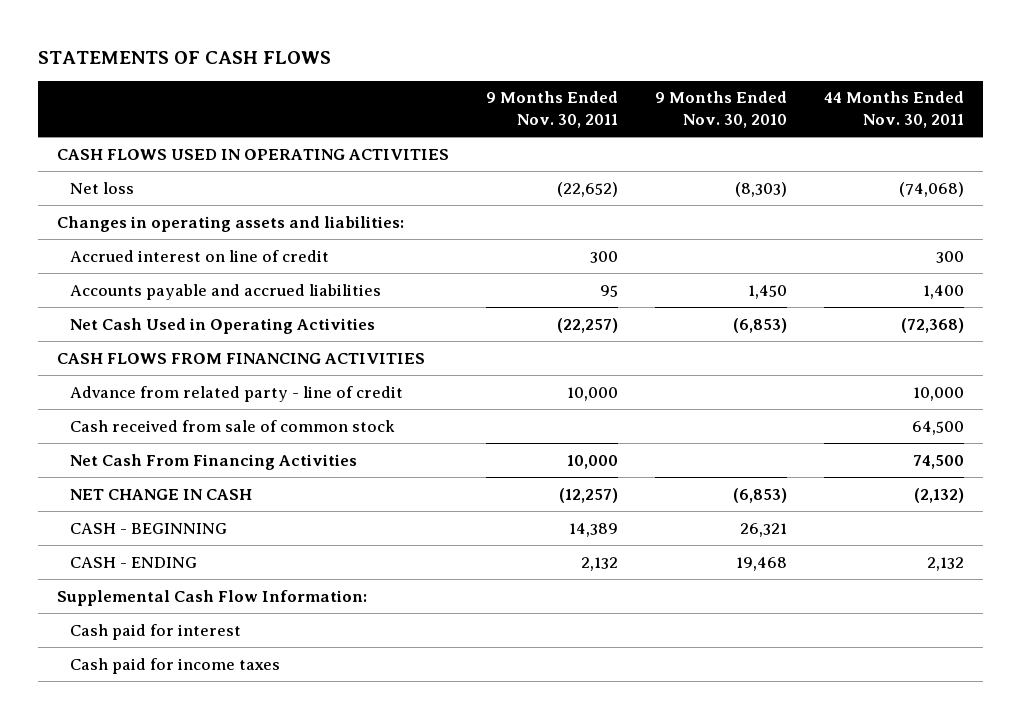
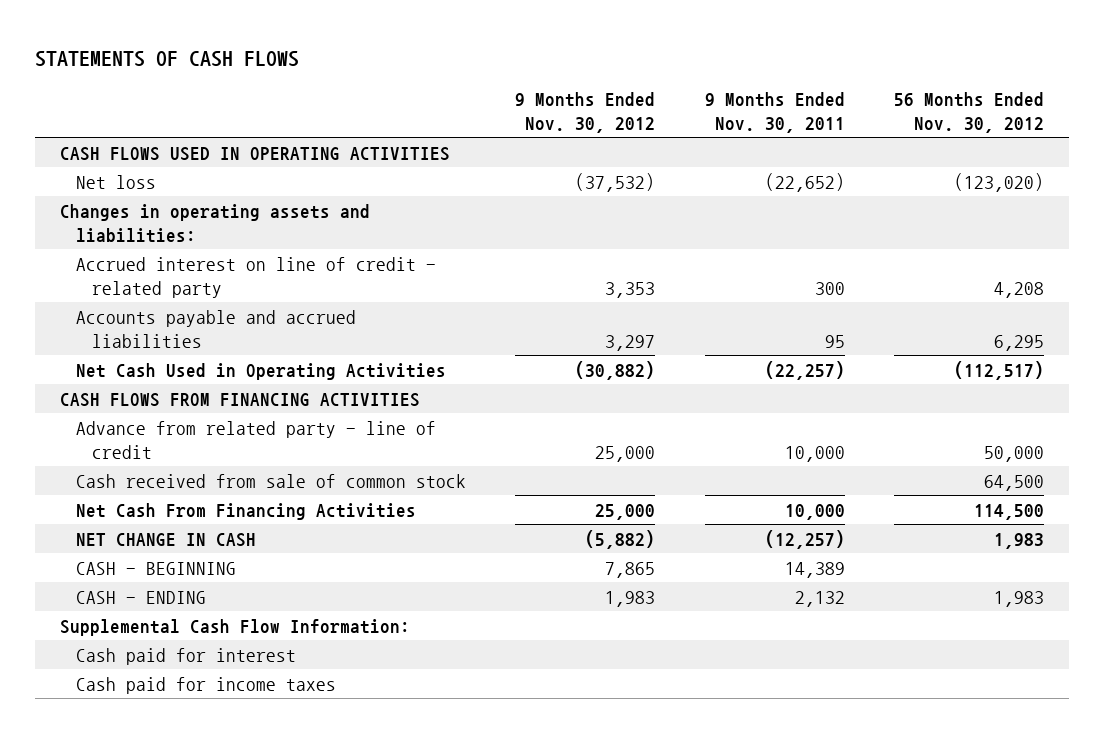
- | 9 Months Ended Nov. 30, 2011 | 9 Months Ended Nov. 30, 2010 | 44 Months Ended Nov. 30, 2011
+ | 9 Months Ended Nov. 30, 2012 | 9 Months Ended Nov. 30, 2011 | 56 Months Ended Nov. 30, 2012
- Accrued interest on line of credit | 300 | | 300
+ Accrued interest on line of credit - related party | 3,353 | 300 | 4,208

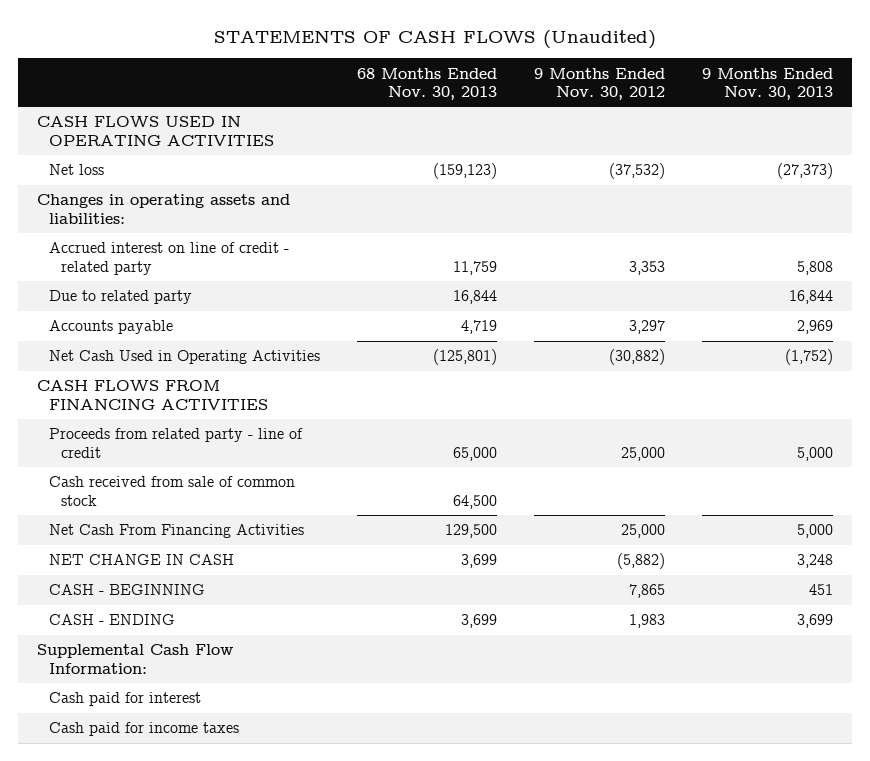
- STATEMENTS OF CASH FLOWS
+ STATEMENTS OF CASH FLOWS (Unaudited)
- | 9 Months Ended Nov. 30, 2012 | 9 Months Ended Nov. 30, 2011 | 56 Months Ended Nov. 30, 2012
+ | 68 Months Ended Nov. 30, 2013 | 9 Months Ended Nov. 30, 2012 | 9 Months Ended Nov. 30, 2013
- Accounts payable and accrued liabilities | 3,297 | 95 | 6,295
+ Due to related party | 16,844 | | 16,844
+ Accounts payable | 4,719 | 3,297 | 2,969
- Advance from related party - line of credit | 25,000 | 10,000 | 50,000
+ Proceeds from related party - line of credit | 65,000 | 25,000 | 5,000

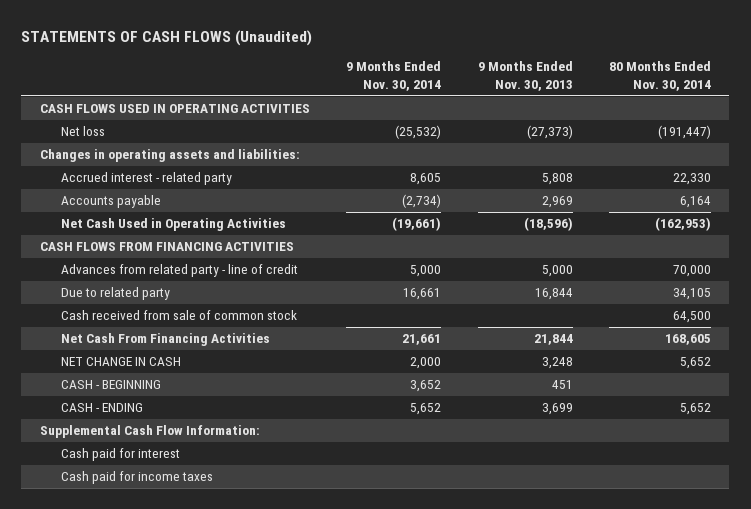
- | 68 Months Ended Nov. 30, 2013 | 9 Months Ended Nov. 30, 2012 | 9 Months Ended Nov. 30, 2013
+ | 9 Months Ended Nov. 30, 2014 | 9 Months Ended Nov. 30, 2013 | 80 Months Ended Nov. 30, 2014
- Accrued interest on line of credit - related party | 11,759 | 3,353 | 5,808
+ Accrued interest - related party | 8,605 | 5,808 | 22,330
- Net Cash Used in Operating Activities | (125,801) | (30,882) | (1,752)
+ Net Cash Used in Operating Activities | (19,661) | (18,596) | (162,953)
- Proceeds from related party - line of credit | 65,000 | 25,000 | 5,000
+ Advances from related party - line of credit | 5,000 | 5,000 | 70,000
moved down: Due to related party | 16,661 | 16,844 | 34,105
- Net Cash From Financing Activities | 129,500 | 25,000 | 5,000
+ Net Cash From Financing Activities | 21,661 | 21,844 | 168,605

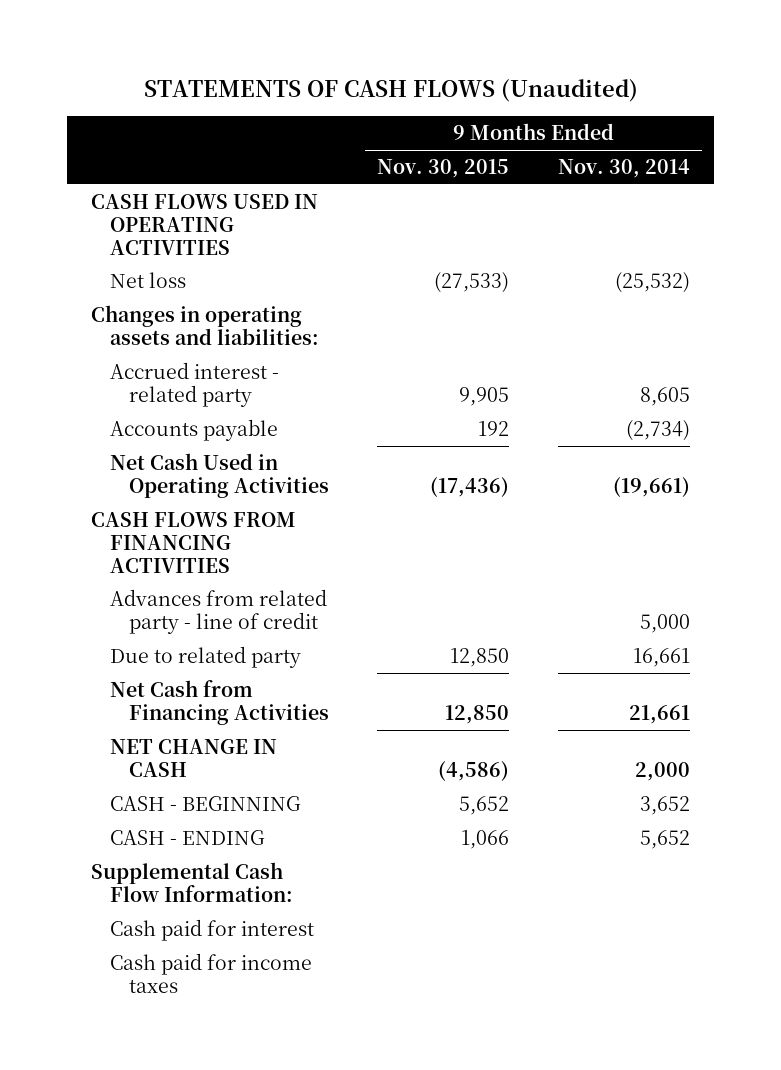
- | 9 Months Ended Nov. 30, 2014 | 9 Months Ended Nov. 30, 2013 | 80 Months Ended Nov. 30, 2014
+ | 9 Months Ended Nov. 30, 2015 | 9 Months Ended Nov. 30, 2014
- Cash received from sale of common stock | | | 64,500
- Net Cash From Financing Activities | 21,661 | 21,844 | 168,605
+ Net Cash from Financing Activities | 12,850 | 21,661

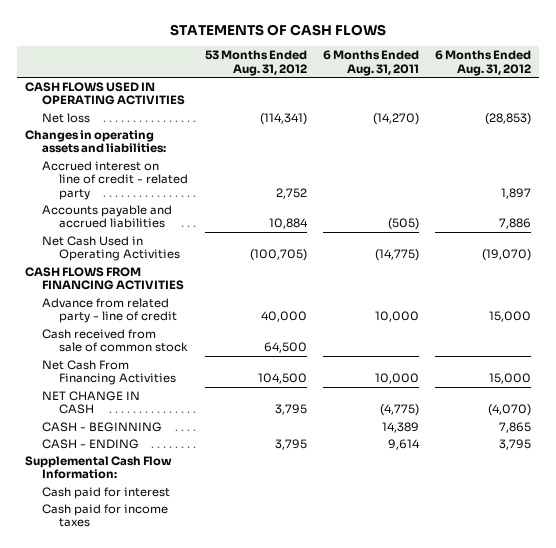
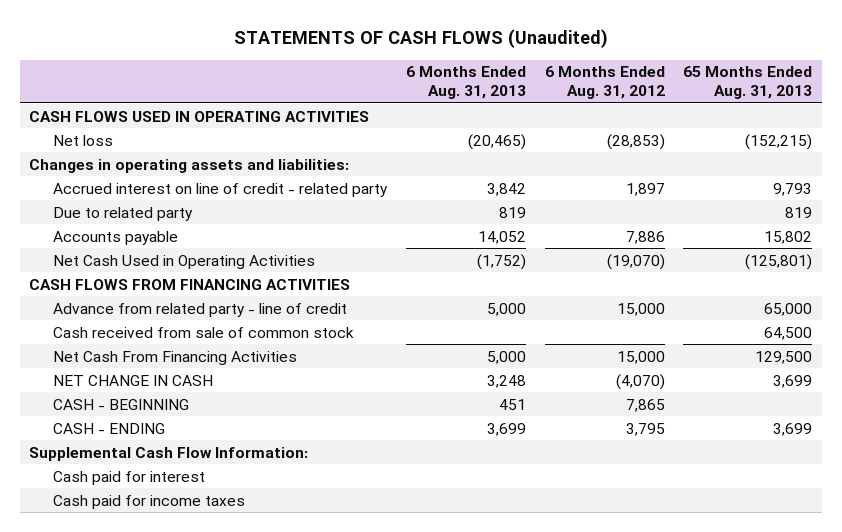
- STATEMENTS OF CASH FLOWS
+ STATEMENTS OF CASH FLOWS (Unaudited)
- | 53 Months Ended Aug. 31, 2012 | 6 Months Ended Aug. 31, 2011 | 6 Months Ended Aug. 31, 2012
+ | 6 Months Ended Aug. 31, 2013 | 6 Months Ended Aug. 31, 2012 | 65 Months Ended Aug. 31, 2013
- Accounts payable and accrued liabilities | 10,884 | (505) | 7,886
+ Due to related party | 819 | | 819
+ Accounts payable | 14,052 | 7,886 | 15,802

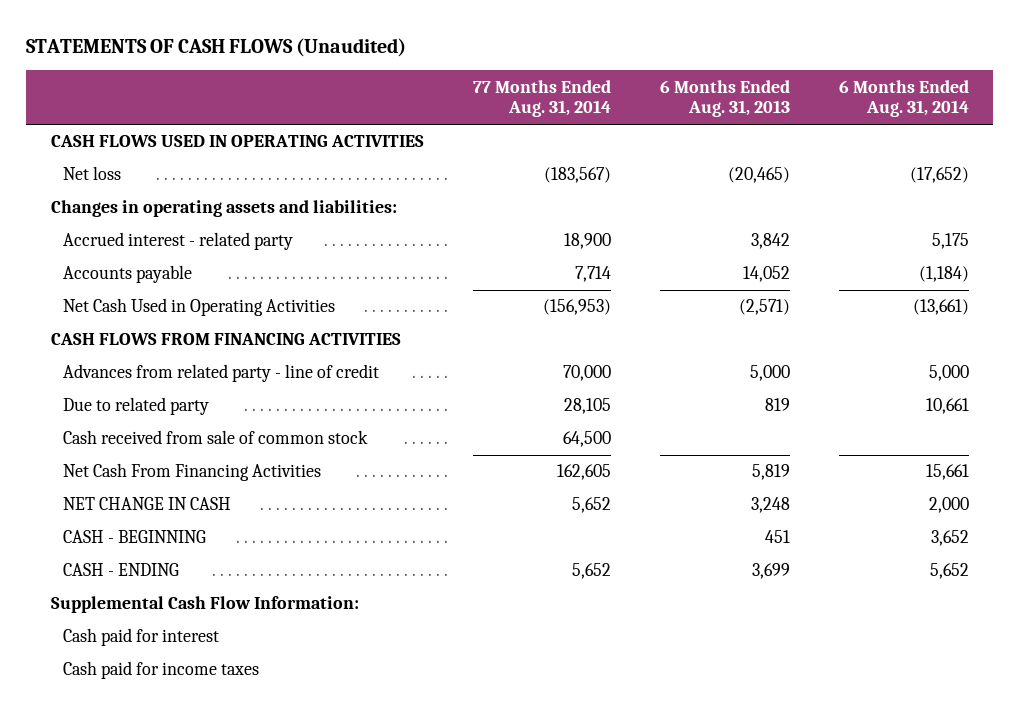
- | 6 Months Ended Aug. 31, 2013 | 6 Months Ended Aug. 31, 2012 | 65 Months Ended Aug. 31, 2013
+ | 77 Months Ended Aug. 31, 2014 | 6 Months Ended Aug. 31, 2013 | 6 Months Ended Aug. 31, 2014
- Accrued interest on line of credit - related party | 3,842 | 1,897 | 9,793
+ Accrued interest - related party | 18,900 | 3,842 | 5,175
- Net Cash Used in Operating Activities | (1,752) | (19,070) | (125,801)
+ Net Cash Used in Operating Activities | (156,953) | (2,571) | (13,661)
- Advance from related party - line of credit | 5,000 | 15,000 | 65,000
+ Advances from related party - line of credit | 70,000 | 5,000 | 5,000
moved down: Due to related party | 28,105 | 819 | 10,661
- Net Cash From Financing Activities | 5,000 | 15,000 | 129,500
+ Net Cash From Financing Activities | 162,605 | 5,819 | 15,661

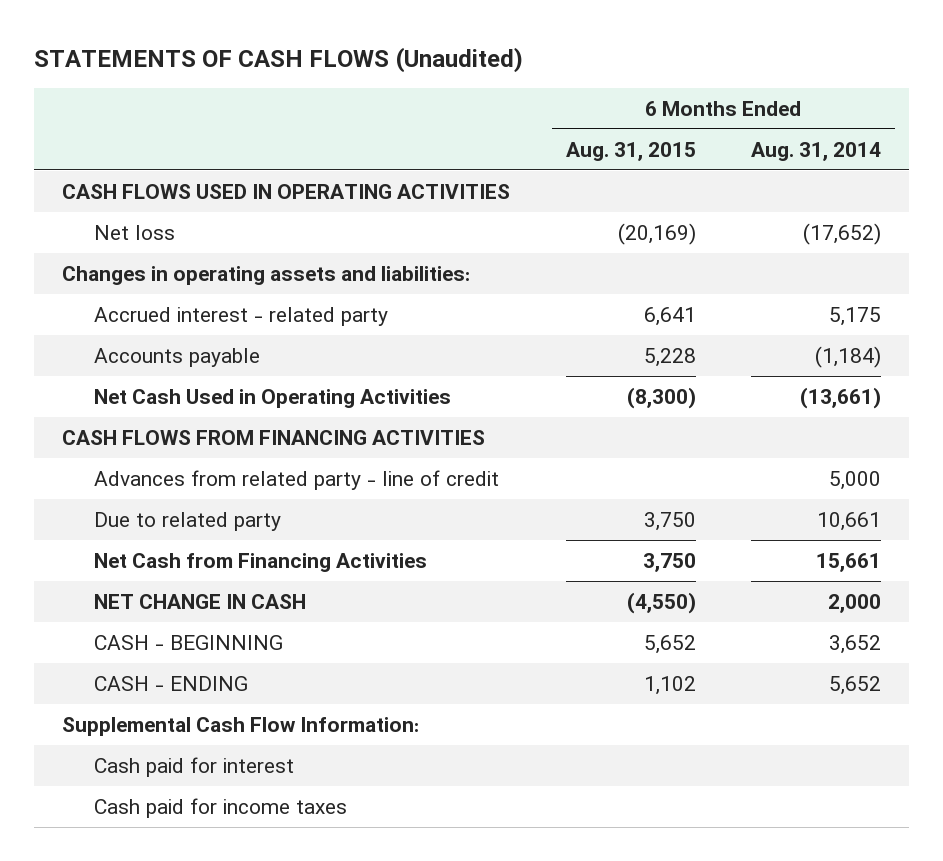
- | 77 Months Ended Aug. 31, 2014 | 6 Months Ended Aug. 31, 2013 | 6 Months Ended Aug. 31, 2014
+ | 6 Months Ended Aug. 31, 2015 | 6 Months Ended Aug. 31, 2014
- Cash received from sale of common stock | 64,500 | |
- Net Cash From Financing Activities | 162,605 | 5,819 | 15,661
+ Net Cash from Financing Activities | 3,750 | 15,661

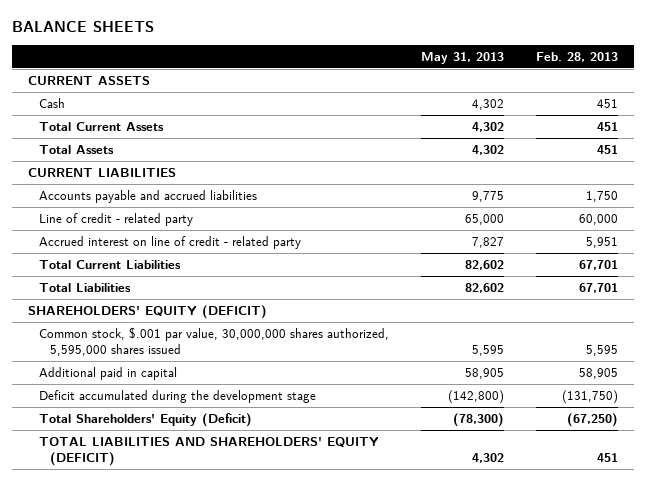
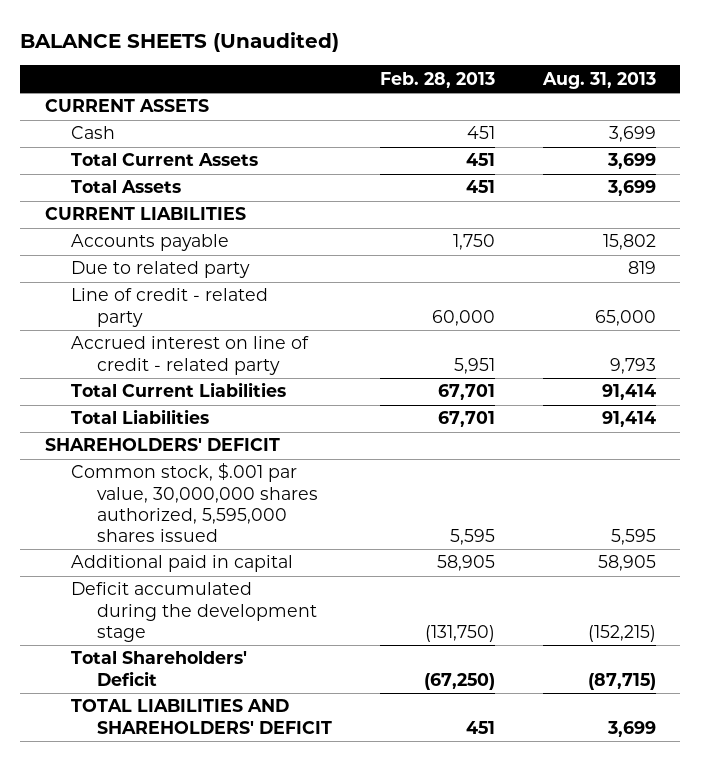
- BALANCE SHEETS
+ BALANCE SHEETS (Unaudited)
- | May 31, 2013 | Feb. 28, 2013
+ | Feb. 28, 2013 | Aug. 31, 2013
- Accounts payable and accrued liabilities | 9,775 | 1,750
+ Accounts payable | 1,750 | 15,802
+ Due to related party | | 819
- SHAREHOLDERS' EQUITY (DEFICIT)
+ SHAREHOLDERS' DEFICIT
- Total Shareholders' Equity (Deficit) | (78,300) | (67,250)
- TOTAL LIABILITIES AND SHAREHOLDERS' EQUITY (DEFICIT) | 4,302 | 451
+ Total Shareholders' Deficit | (67,250) | (87,715)
+ TOTAL LIABILITIES AND SHAREHOLDERS' DEFICIT | 451 | 3,699

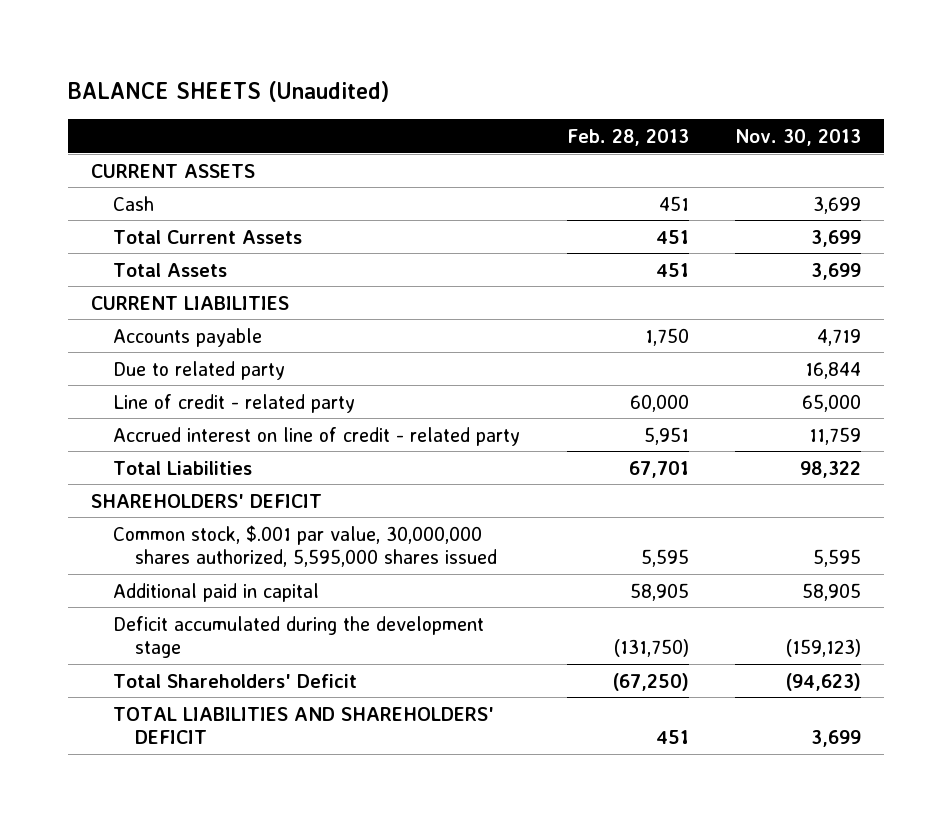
- | Feb. 28, 2013 | Aug. 31, 2013
+ | Feb. 28, 2013 | Nov. 30, 2013
- Total Current Liabilities | 67,701 | 91,414

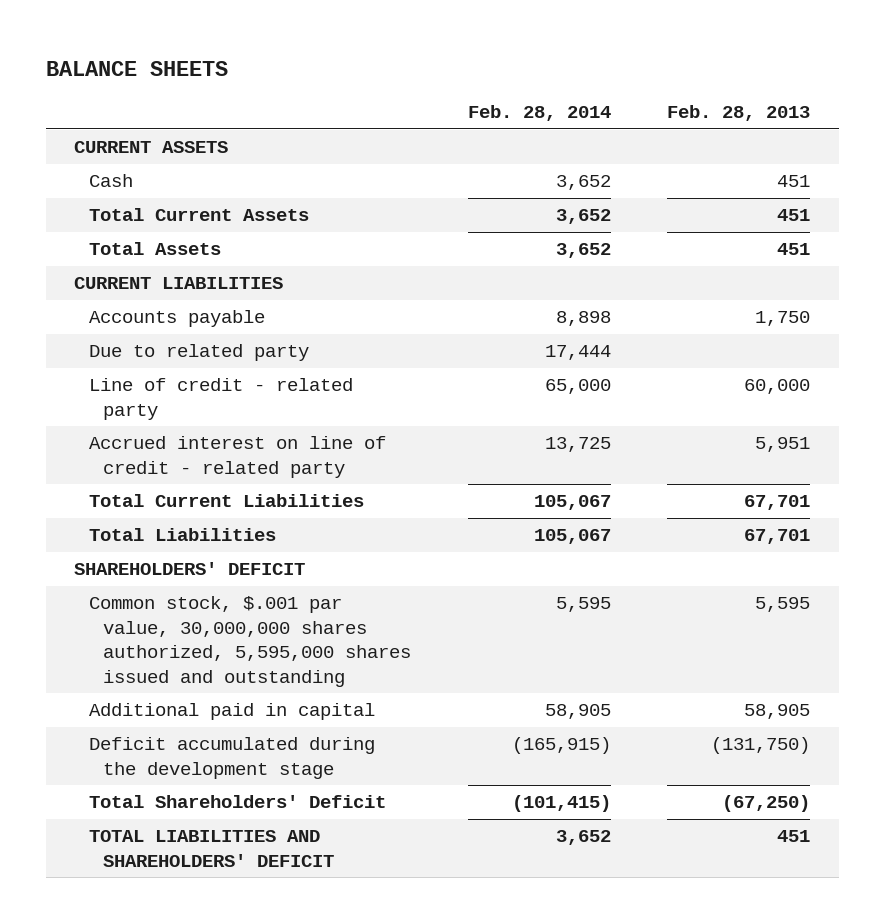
- BALANCE SHEETS (Unaudited)
+ BALANCE SHEETS
- | Feb. 28, 2013 | Nov. 30, 2013
+ | Feb. 28, 2014 | Feb. 28, 2013
+ Total Current Liabilities | 105,067 | 67,701
- Common stock, $.001 par value, 30,000,000 shares authorized, 5,595,000 shares issued | 5,595 | 5,595
+ Common stock, $.001 par value, 30,000,000 shares authorized, 5,595,000 shares issued and outstanding | 5,595 | 5,595

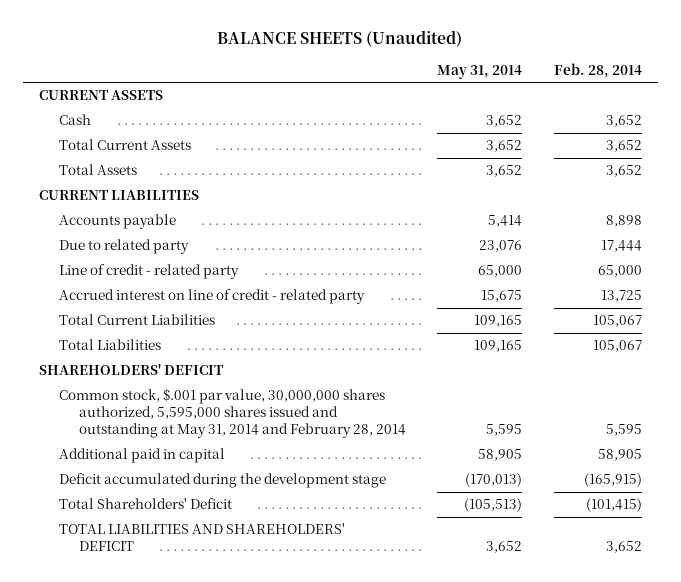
- BALANCE SHEETS
+ BALANCE SHEETS (Unaudited)
- | Feb. 28, 2014 | Feb. 28, 2013
+ | May 31, 2014 | Feb. 28, 2014
- Common stock, $.001 par value, 30,000,000 shares authorized, 5,595,000 shares issued and outstanding | 5,595 | 5,595
+ Common stock, $.001 par value, 30,000,000 shares authorized, 5,595,000 shares issued and outstanding at May 31, 2014 and February 28, 2014 | 5,595 | 5,595

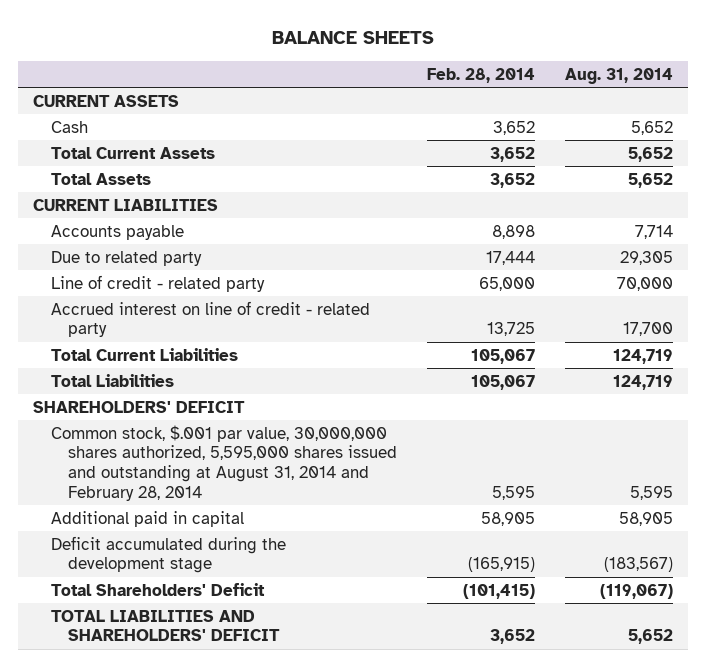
- BALANCE SHEETS (Unaudited)
+ BALANCE SHEETS
- | May 31, 2014 | Feb. 28, 2014
+ | Feb. 28, 2014 | Aug. 31, 2014
- Common stock, $.001 par value, 30,000,000 shares authorized, 5,595,000 shares issued and outstanding at May 31, 2014 and February 28, 2014 | 5,595 | 5,595
+ Common stock, $.001 par value, 30,000,000 shares authorized, 5,595,000 shares issued and outstanding at August 31, 2014 and February 28, 2014 | 5,595 | 5,595

